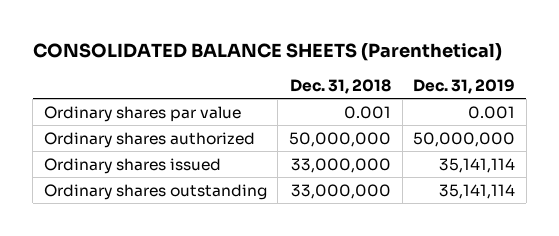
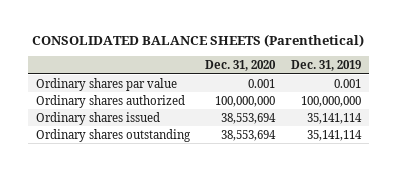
- | Dec. 31, 2018 | Dec. 31, 2019
+ | Dec. 31, 2020 | Dec. 31, 2019
- Ordinary shares authorized | 50,000,000 | 50,000,000
+ Ordinary shares authorized | 100,000,000 | 100,000,000

